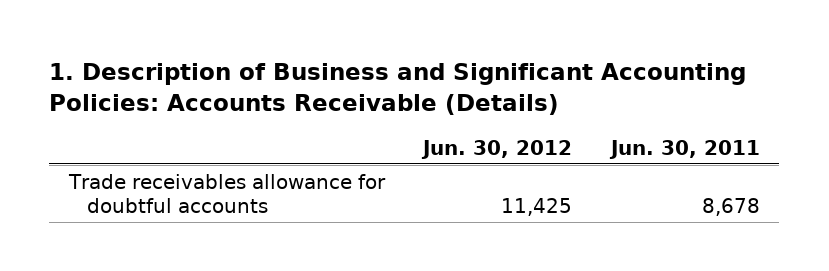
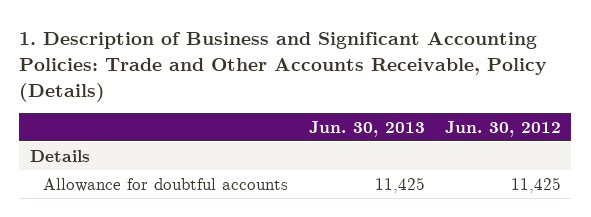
- 1. Description of Business and Significant Accounting Policies: Accounts Receivable (Details)
+ 1. Description of Business and Significant Accounting Policies: Trade and Other Accounts Receivable, Policy (Details)
- | Jun. 30, 2012 | Jun. 30, 2011
+ | Jun. 30, 2013 | Jun. 30, 2012
- Trade receivables allowance for doubtful accounts | 11,425 | 8,678
+ Details
+ Allowance for doubtful accounts | 11,425 | 11,425

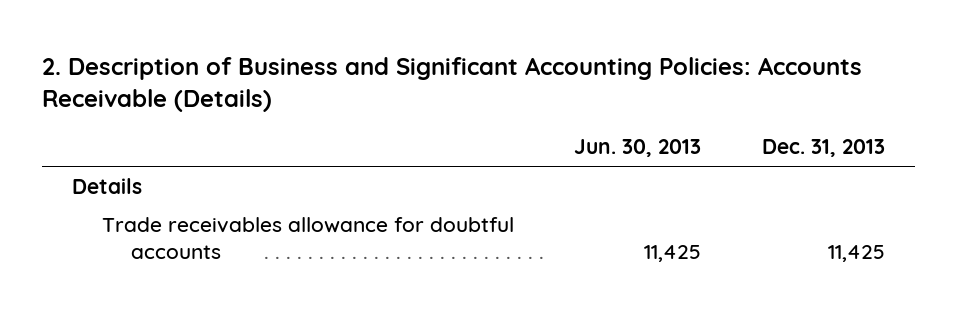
- 1. Description of Business and Significant Accounting Policies: Trade and Other Accounts Receivable, Policy (Details)
+ 2. Description of Business and Significant Accounting Policies: Accounts Receivable (Details)
- | Jun. 30, 2013 | Jun. 30, 2012
+ | Jun. 30, 2013 | Dec. 31, 2013
- Allowance for doubtful accounts | 11,425 | 11,425
+ Trade receivables allowance for doubtful accounts | 11,425 | 11,425

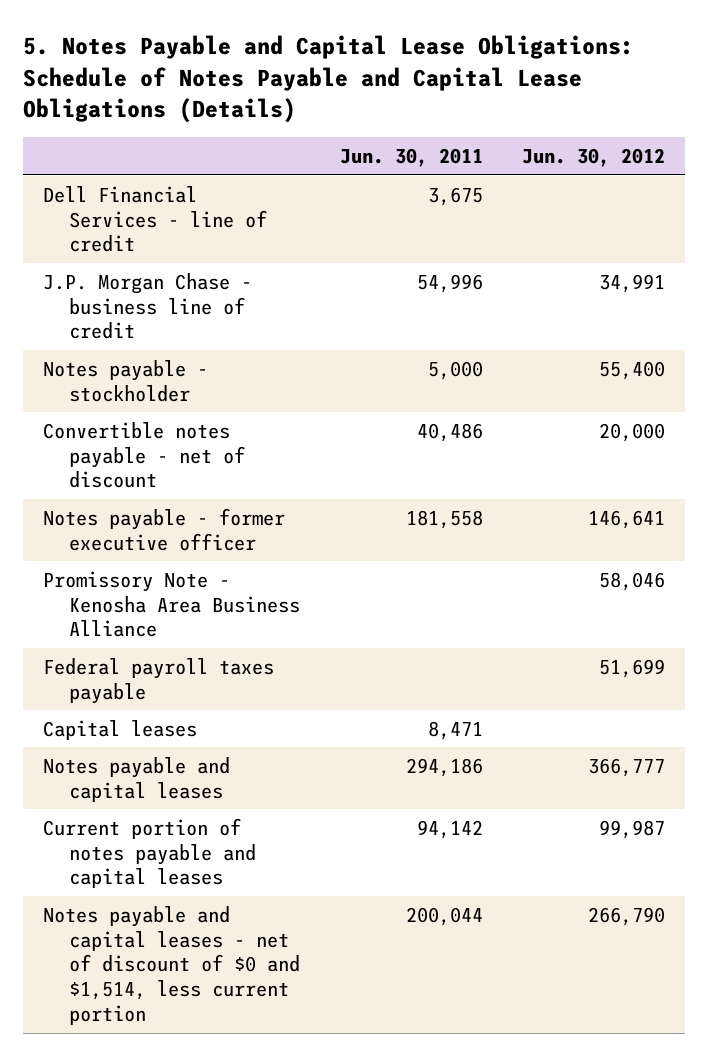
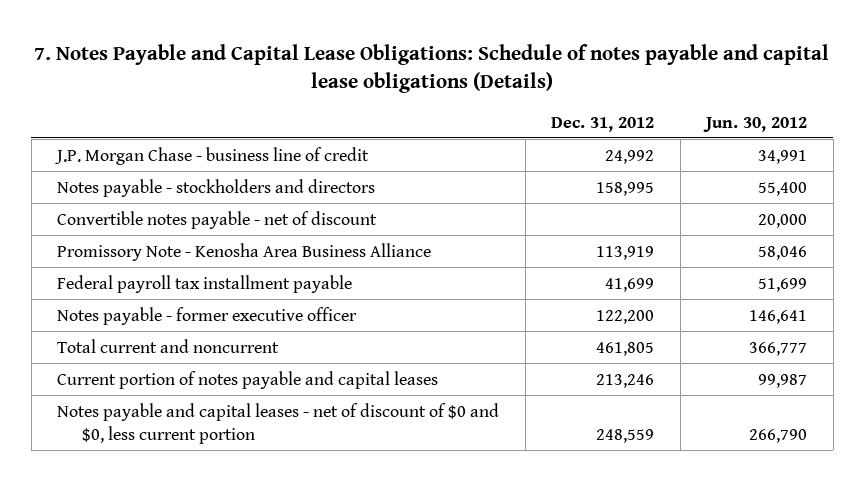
- 5. Notes Payable and Capital Lease Obligations: Schedule of Notes Payable and Capital Lease Obligations (Details)
+ 7. Notes Payable and Capital Lease Obligations: Schedule of notes payable and capital lease obligations (Details)
- | Jun. 30, 2011 | Jun. 30, 2012
+ | Dec. 31, 2012 | Jun. 30, 2012
- Dell Financial Services - line of credit | 3,675 |
- Notes payable - stockholder | 5,000 | 55,400
+ Notes payable - stockholders and directors | 158,995 | 55,400
- Federal payroll taxes payable | | 51,699
- Capital leases | 8,471 |
- Notes payable and capital leases | 294,186 | 366,777
+ Federal payroll tax installment payable | 41,699 | 51,699
moved down: Notes payable - former executive officer | 122,200 | 146,641
+ Total current and noncurrent | 461,805 | 366,777
- Notes payable and capital leases - net of discount of $0 and $1,514, less current portion | 200,044 | 266,790
+ Notes payable and capital leases - net of discount of $0 and $0, less current portion | 248,559 | 266,790

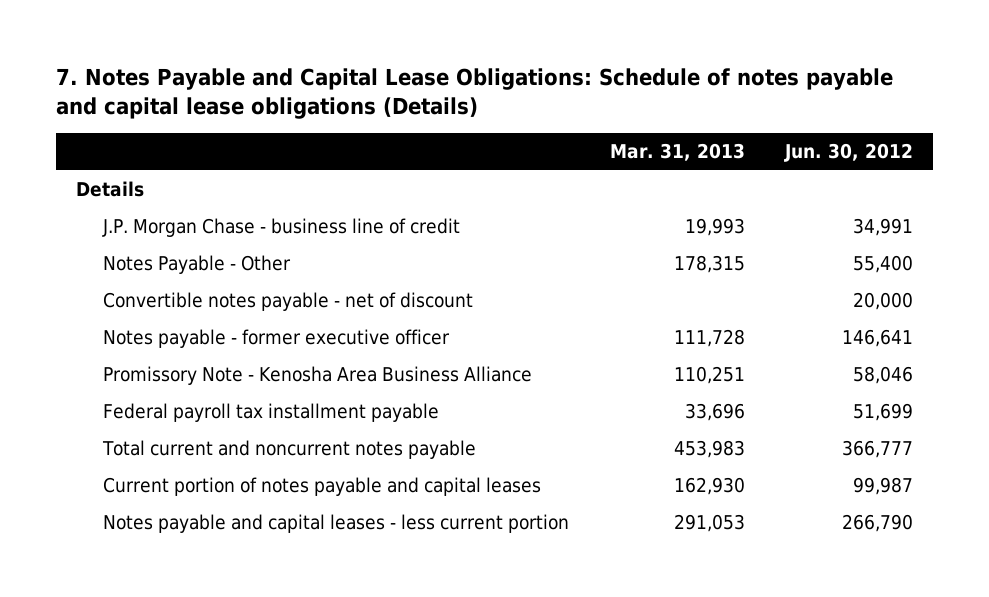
- | Dec. 31, 2012 | Jun. 30, 2012
+ | Mar. 31, 2013 | Jun. 30, 2012
+ Details
- Notes payable - stockholders and directors | 158,995 | 55,400
+ Notes Payable - Other | 178,315 | 55,400
moved up: Notes payable - former executive officer | 111,728 | 146,641
- Total current and noncurrent | 461,805 | 366,777
+ Total current and noncurrent notes payable | 453,983 | 366,777
- Notes payable and capital leases - net of discount of $0 and $0, less current portion | 248,559 | 266,790
+ Notes payable and capital leases - less current portion | 291,053 | 266,790

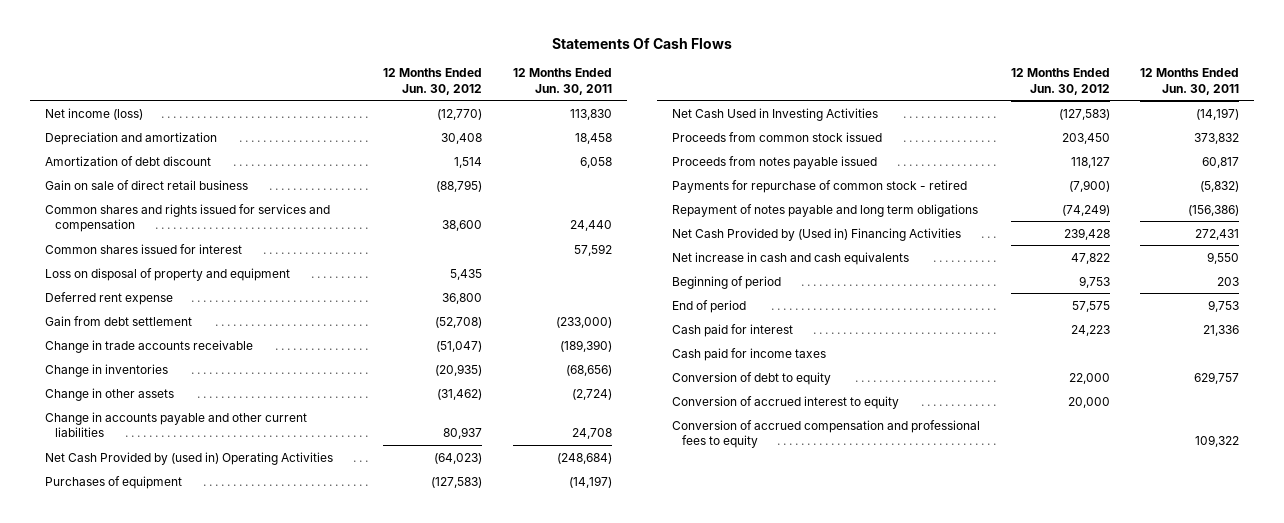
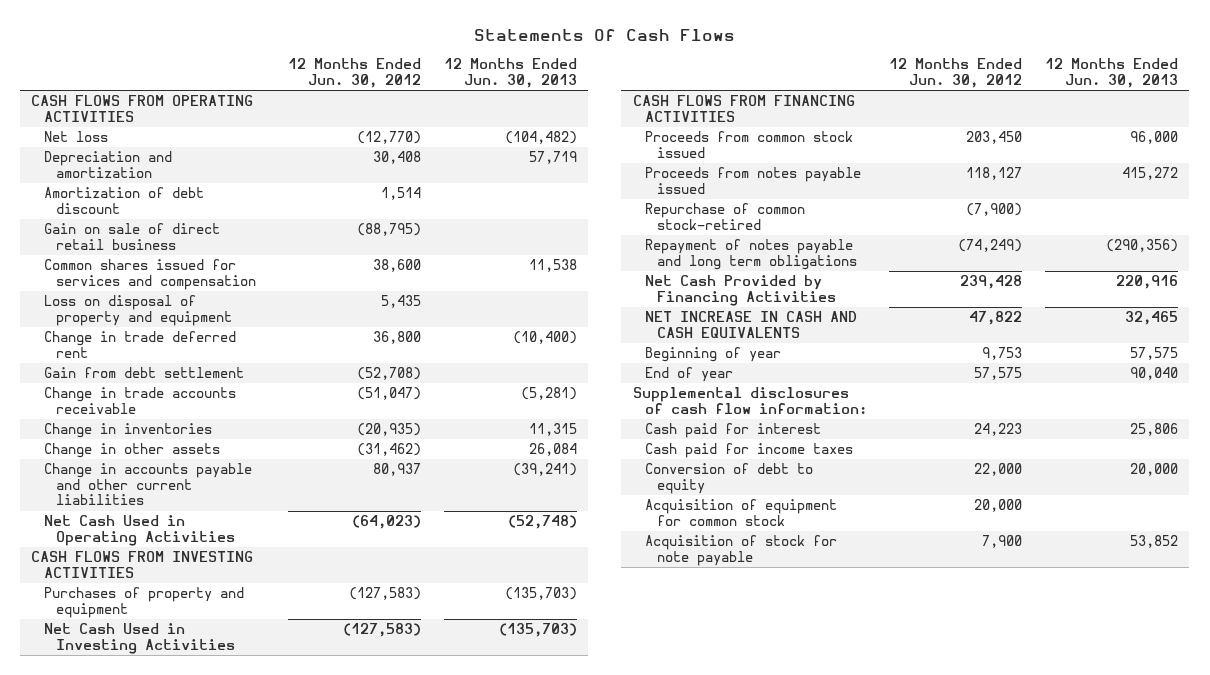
- | 12 Months Ended Jun. 30, 2012 | 12 Months Ended Jun. 30, 2011
+ | 12 Months Ended Jun. 30, 2012 | 12 Months Ended Jun. 30, 2013
- Net income (loss) | (12,770) | 113,830
+ CASH FLOWS FROM OPERATING ACTIVITIES
+ Net loss | (12,770) | (104,482)
- Common shares and rights issued for services and compensation | 38,600 | 24,440
- Common shares issued for interest | | 57,592
+ Common shares issued for services and compensation | 38,600 | 11,538
- Deferred rent expense | 36,800 |
+ Change in trade deferred rent | 36,800 | (10,400)
- Net Cash Provided by (used in) Operating Activities | (64,023) | (248,684)
- Purchases of equipment | (127,583) | (14,197)
+ Net Cash Used in Operating Activities | (64,023) | (52,748)
+ CASH FLOWS FROM INVESTING ACTIVITIES
+ Purchases of property and equipment | (127,583) | (135,703)
+ CASH FLOWS FROM FINANCING ACTIVITIES
- Payments for repurchase of common stock - retired | (7,900) | (5,832)
+ Repurchase of common stock-retired | (7,900) |
- Net Cash Provided by (Used in) Financing Activities | 239,428 | 272,431
- Net increase in cash and cash equivalents | 47,822 | 9,550
- Beginning of period | 9,753 | 203
- End of period | 57,575 | 9,753
+ Net Cash Provided by Financing Activities | 239,428 | 220,916
+ NET INCREASE IN CASH AND CASH EQUIVALENTS | 47,822 | 32,465
+ Beginning of year | 9,753 | 57,575
+ End of year | 57,575 | 90,040
+ Supplemental disclosures of cash flow information:
- Conversion of accrued interest to equity | 20,000 |
- Conversion of accrued compensation and professional fees to equity | | 109,322
+ Acquisition of equipment for common stock | 20,000 |
+ Acquisition of stock for note payable | 7,900 | 53,852

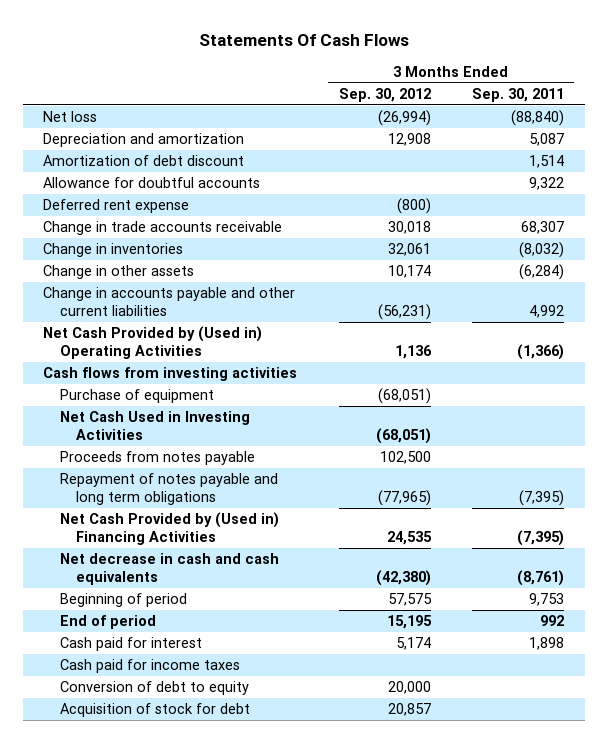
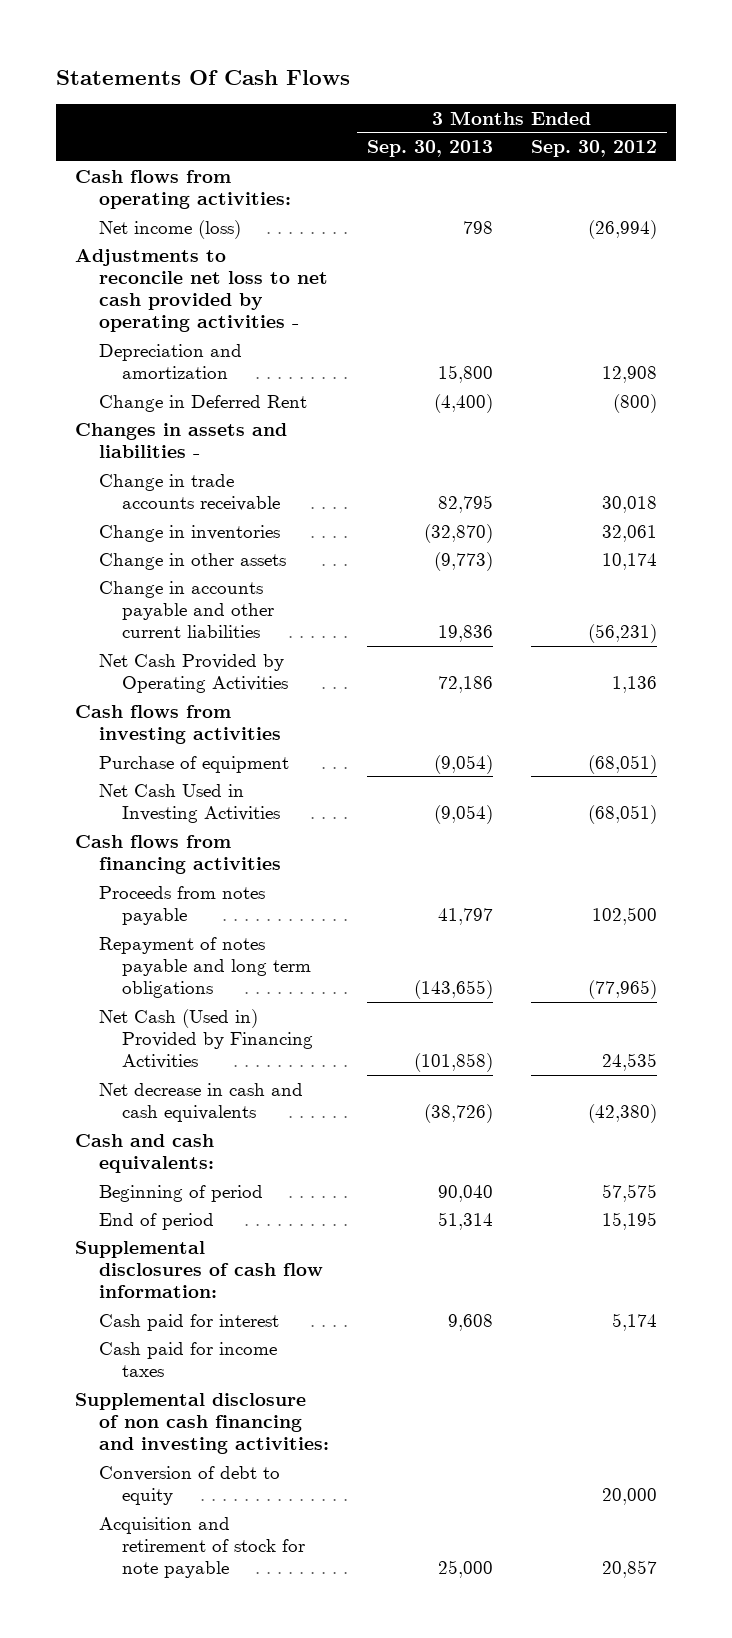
- | 3 Months Ended Sep. 30, 2012 | 3 Months Ended Sep. 30, 2011
+ | 3 Months Ended Sep. 30, 2013 | 3 Months Ended Sep. 30, 2012
- Net loss | (26,994) | (88,840)
+ Cash flows from operating activities:
+ Net income (loss) | 798 | (26,994)
+ Adjustments to reconcile net loss to net cash provided by operating activities -
- Amortization of debt discount | | 1,514
- Allowance for doubtful accounts | | 9,322
- Deferred rent expense | (800) |
+ Change in Deferred Rent | (4,400) | (800)
+ Changes in assets and liabilities -
- Net Cash Provided by (Used in) Operating Activities | 1,136 | (1,366)
+ Net Cash Provided by Operating Activities | 72,186 | 1,136
+ Cash flows from financing activities
- Net Cash Provided by (Used in) Financing Activities | 24,535 | (7,395)
+ Net Cash (Used in) Provided by Financing Activities | (101,858) | 24,535
+ Cash and cash equivalents:
+ Supplemental disclosures of cash flow information:
+ Supplemental disclosure of non cash financing and investing activities:
- Acquisition of stock for debt | 20,857 |
+ Acquisition and retirement of stock for note payable | 25,000 | 20,857

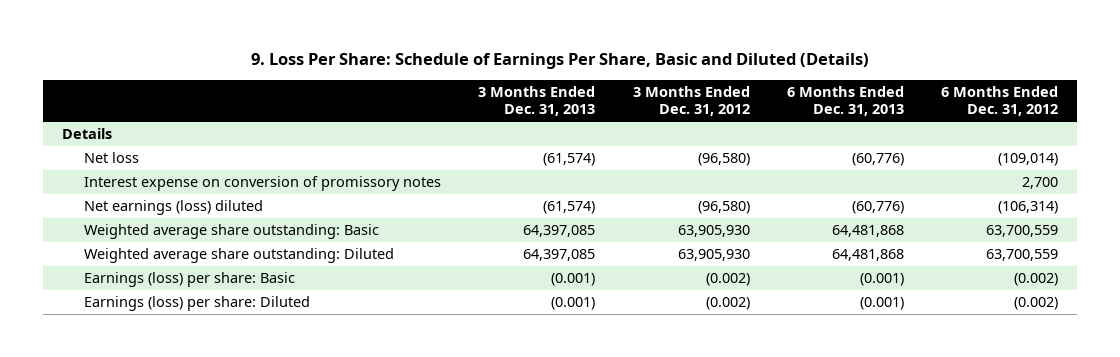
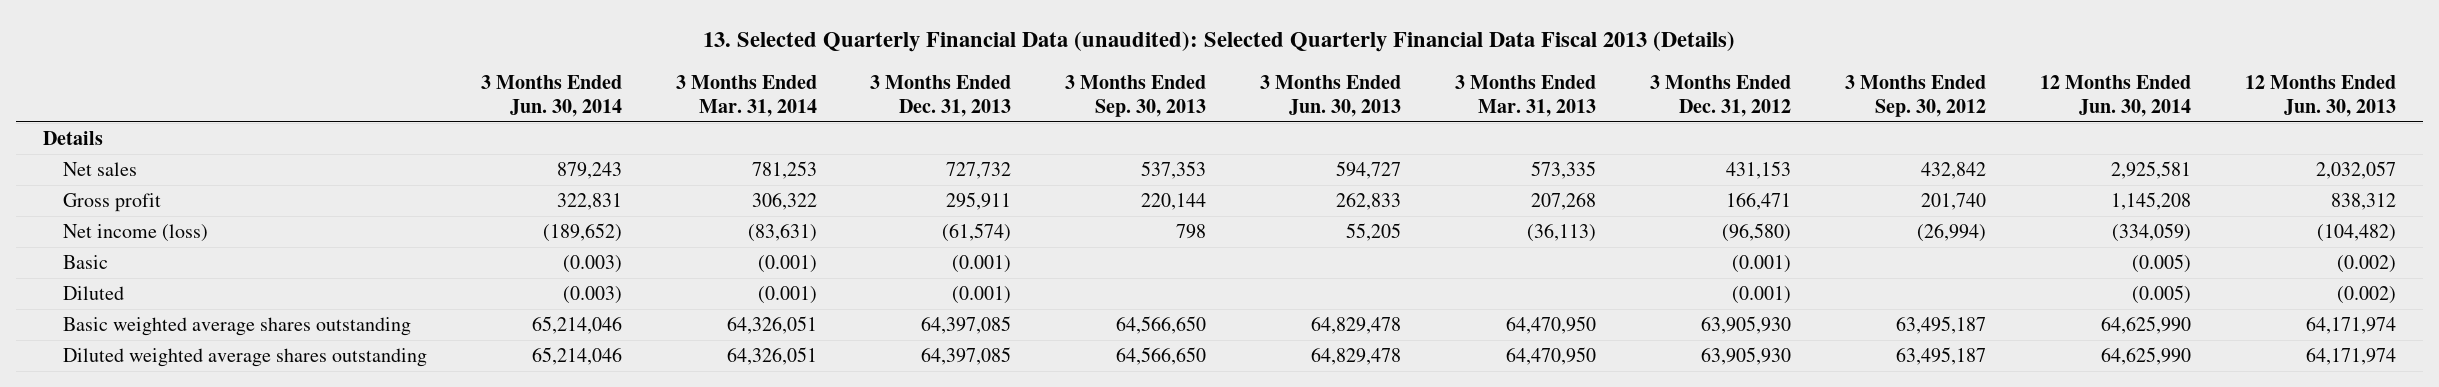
- 9. Loss Per Share: Schedule of Earnings Per Share, Basic and Diluted (Details)
+ 13. Selected Quarterly Financial Data (unaudited): Selected Quarterly Financial Data Fiscal 2013 (Details)
- | 3 Months Ended Dec. 31, 2013 | 3 Months Ended Dec. 31, 2012 | 6 Months Ended Dec. 31, 2013 | 6 Months Ended Dec. 31, 2012
+ | 3 Months Ended Jun. 30, 2014 | 3 Months Ended Mar. 31, 2014 | 3 Months Ended Dec. 31, 2013 | 3 Months Ended Sep. 30, 2013 | 3 Months Ended Jun. 30, 2013 | 3 Months Ended Mar. 31, 2013 | 3 Months Ended Dec. 31, 2012 | 3 Months Ended Sep. 30, 2012 | 12 Months Ended Jun. 30, 2014 | 12 Months Ended Jun. 30, 2013
- Net loss | (61,574) | (96,580) | (60,776) | (109,014)
- Interest expense on conversion of promissory notes | | | | 2,700
- Net earnings (loss) diluted | (61,574) | (96,580) | (60,776) | (106,314)
- Weighted average share outstanding: Basic | 64,397,085 | 63,905,930 | 64,481,868 | 63,700,559
- Weighted average share outstanding: Diluted | 64,397,085 | 63,905,930 | 64,481,868 | 63,700,559
- Earnings (loss) per share: Basic | (0.001) | (0.002) | (0.001) | (0.002)
- Earnings (loss) per share: Diluted | (0.001) | (0.002) | (0.001) | (0.002)
+ Net sales | 879,243 | 781,253 | 727,732 | 537,353 | 594,727 | 573,335 | 431,153 | 432,842 | 2,925,581 | 2,032,057
+ Gross profit | 322,831 | 306,322 | 295,911 | 220,144 | 262,833 | 207,268 | 166,471 | 201,740 | 1,145,208 | 838,312
+ Net income (loss) | (189,652) | (83,631) | (61,574) | 798 | 55,205 | (36,113) | (96,580) | (26,994) | (334,059) | (104,482)
+ Basic | (0.003) | (0.001) | (0.001) | | | | (0.001) | | (0.005) | (0.002)
+ Diluted | (0.003) | (0.001) | (0.001) | | | | (0.001) | | (0.005) | (0.002)
+ Basic weighted average shares outstanding | 65,214,046 | 64,326,051 | 64,397,085 | 64,566,650 | 64,829,478 | 64,470,950 | 63,905,930 | 63,495,187 | 64,625,990 | 64,171,974
+ Diluted weighted average shares outstanding | 65,214,046 | 64,326,051 | 64,397,085 | 64,566,650 | 64,829,478 | 64,470,950 | 63,905,930 | 63,495,187 | 64,625,990 | 64,171,974

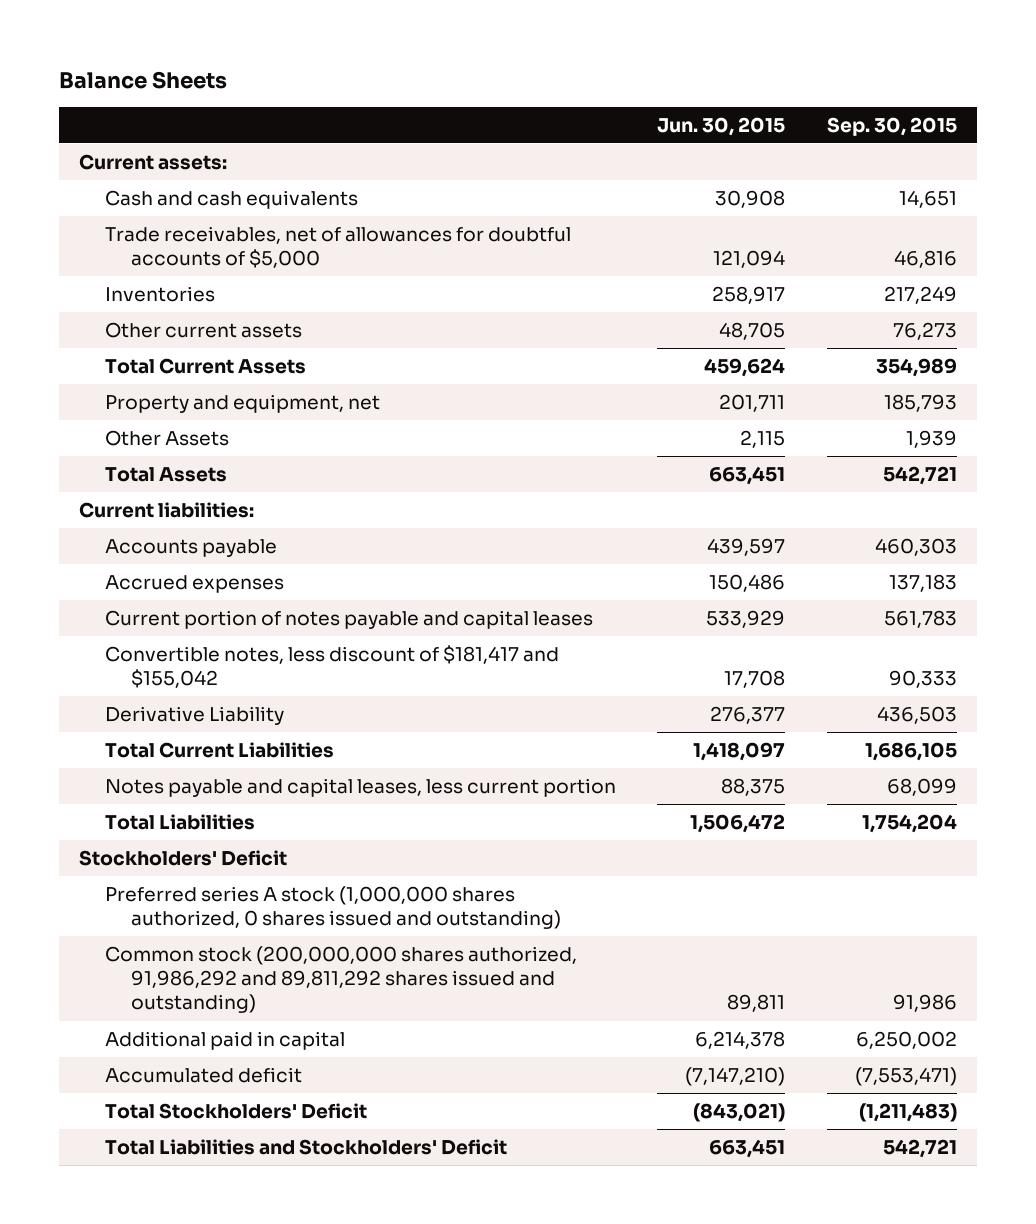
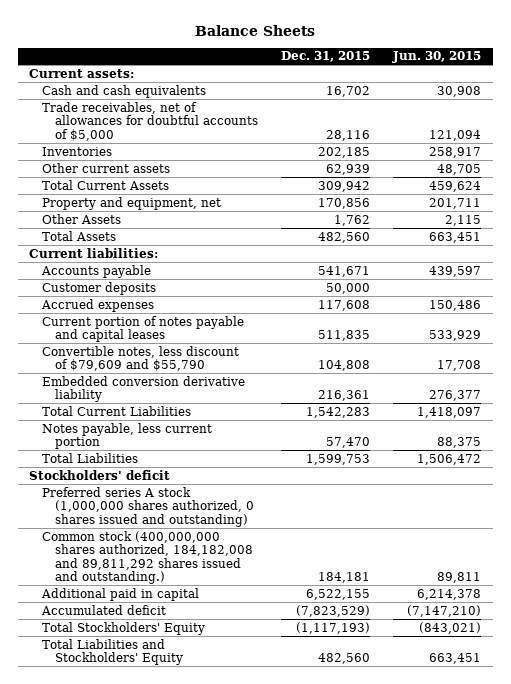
- | Jun. 30, 2015 | Sep. 30, 2015
+ | Dec. 31, 2015 | Jun. 30, 2015
+ Customer deposits | 50,000 |
- Convertible notes, less discount of $181,417 and $155,042 | 17,708 | 90,333
- Derivative Liability | 276,377 | 436,503
+ Convertible notes, less discount of $79,609 and $55,790 | 104,808 | 17,708
+ Embedded conversion derivative liability | 216,361 | 276,377
- Notes payable and capital leases, less current portion | 88,375 | 68,099
+ Notes payable, less current portion | 57,470 | 88,375
- Stockholders' Deficit
+ Stockholders' deficit
- Common stock (200,000,000 shares authorized, 91,986,292 and 89,811,292 shares issued and outstanding) | 89,811 | 91,986
+ Common stock (400,000,000 shares authorized, 184,182,008 and 89,811,292 shares issued and outstanding.) | 184,181 | 89,811
- Total Stockholders' Deficit | (843,021) | (1,211,483)
- Total Liabilities and Stockholders' Deficit | 663,451 | 542,721
+ Total Stockholders' Equity | (1,117,193) | (843,021)
+ Total Liabilities and Stockholders' Equity | 482,560 | 663,451

